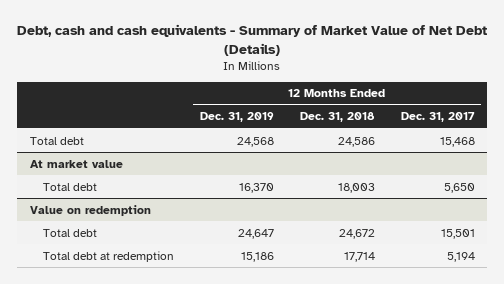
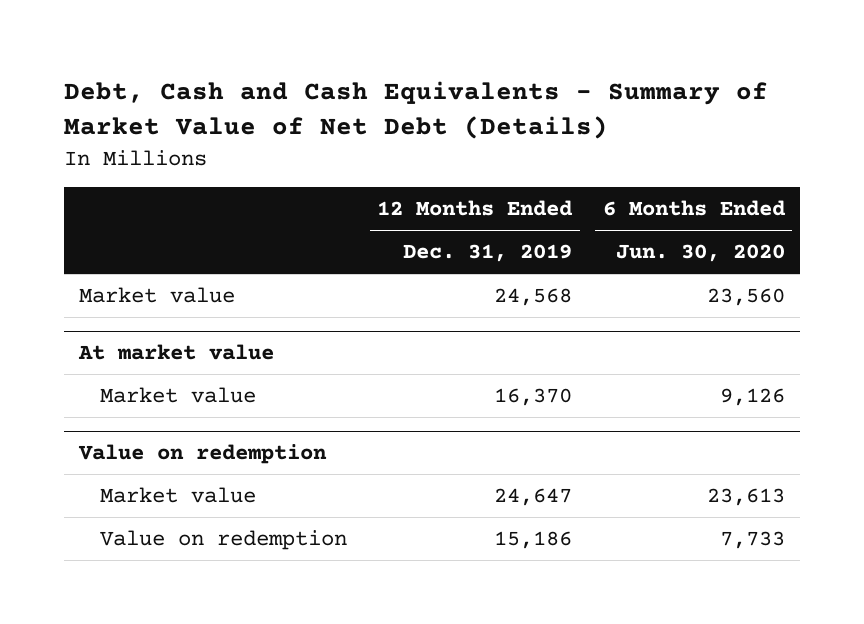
- Debt, cash and cash equivalents - Summary of Market Value of Net Debt (Details)
+ Debt, Cash and Cash Equivalents - Summary of Market Value of Net Debt (Details)
- | 12 Months Ended Dec. 31, 2019 | 12 Months Ended Dec. 31, 2018 | 12 Months Ended Dec. 31, 2017
+ | 12 Months Ended Dec. 31, 2019 | 6 Months Ended Jun. 30, 2020
- Total debt | 24,568 | 24,586 | 15,468
+ Market value | 24,568 | 23,560
@ At market value
- Total debt | 16,370 | 18,003 | 5,650
+ Market value | 16,370 | 9,126
@ Value on redemption
- Total debt | 24,647 | 24,672 | 15,501
- Total debt at redemption | 15,186 | 17,714 | 5,194
+ Market value | 24,647 | 23,613
+ Value on redemption | 15,186 | 7,733

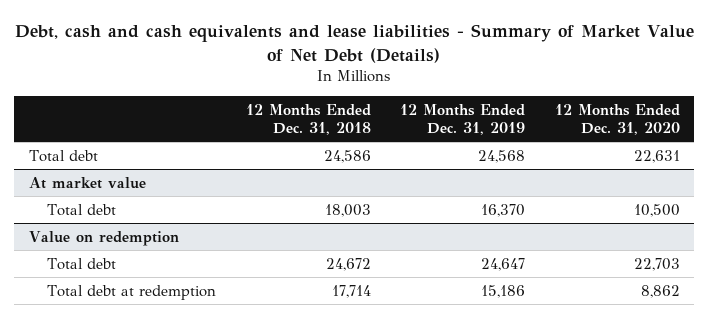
- Debt, Cash and Cash Equivalents - Summary of Market Value of Net Debt (Details)
+ Debt, cash and cash equivalents and lease liabilities - Summary of Market Value of Net Debt (Details)
- | 12 Months Ended Dec. 31, 2019 | 6 Months Ended Jun. 30, 2020
+ | 12 Months Ended Dec. 31, 2018 | 12 Months Ended Dec. 31, 2019 | 12 Months Ended Dec. 31, 2020
- Market value | 24,568 | 23,560
+ Total debt | 24,586 | 24,568 | 22,631
@ At market value
- Market value | 16,370 | 9,126
+ Total debt | 18,003 | 16,370 | 10,500
@ Value on redemption
- Market value | 24,647 | 23,613
- Value on redemption | 15,186 | 7,733
+ Total debt | 24,672 | 24,647 | 22,703
+ Total debt at redemption | 17,714 | 15,186 | 8,862

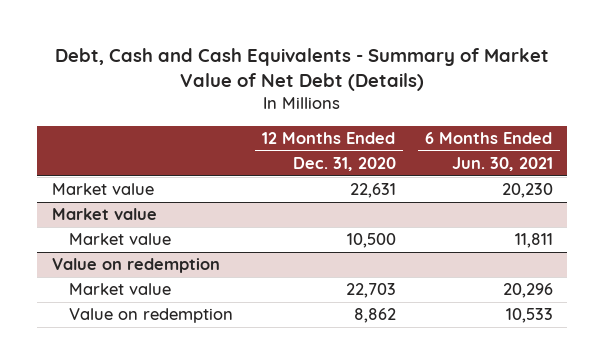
- Debt, cash and cash equivalents and lease liabilities - Summary of Market Value of Net Debt (Details)
+ Debt, Cash and Cash Equivalents - Summary of Market Value of Net Debt (Details)
- | 12 Months Ended Dec. 31, 2018 | 12 Months Ended Dec. 31, 2019 | 12 Months Ended Dec. 31, 2020
+ | 12 Months Ended Dec. 31, 2020 | 6 Months Ended Jun. 30, 2021
- Total debt | 24,586 | 24,568 | 22,631
- At market value
- Total debt | 18,003 | 16,370 | 10,500
+ Market value | 22,631 | 20,230
+ Market value
+ Market value | 10,500 | 11,811
@ Value on redemption
- Total debt | 24,672 | 24,647 | 22,703
- Total debt at redemption | 17,714 | 15,186 | 8,862
+ Market value | 22,703 | 20,296
+ Value on redemption | 8,862 | 10,533

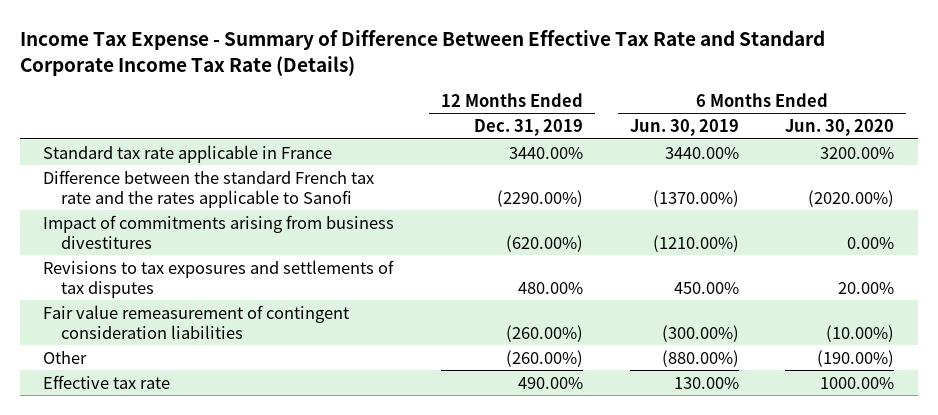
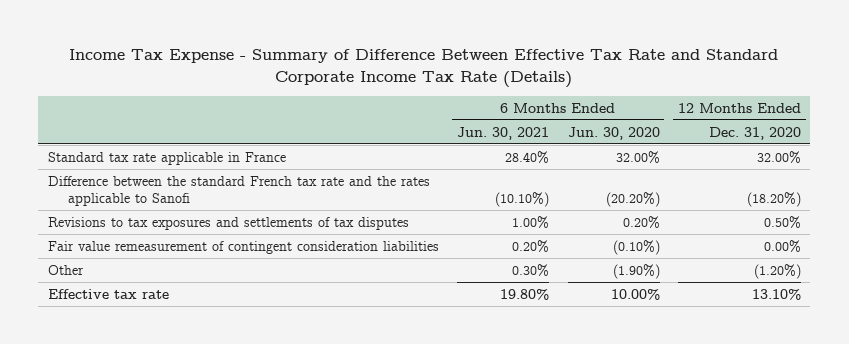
- | 12 Months Ended Dec. 31, 2019 | 6 Months Ended Jun. 30, 2019 | 6 Months Ended Jun. 30, 2020
+ | 6 Months Ended Jun. 30, 2021 | 6 Months Ended Jun. 30, 2020 | 12 Months Ended Dec. 31, 2020
- Standard tax rate applicable in France | 3440.00% | 3440.00% | 3200.00%
- Difference between the standard French tax rate and the rates applicable to Sanofi | (2290.00%) | (1370.00%) | (2020.00%)
- Impact of commitments arising from business divestitures | (620.00%) | (1210.00%) | 0.00%
- Revisions to tax exposures and settlements of tax disputes | 480.00% | 450.00% | 20.00%
- Fair value remeasurement of contingent consideration liabilities | (260.00%) | (300.00%) | (10.00%)
- Other | (260.00%) | (880.00%) | (190.00%)
- Effective tax rate | 490.00% | 130.00% | 1000.00%
+ Standard tax rate applicable in France | 28.40% | 32.00% | 32.00%
+ Difference between the standard French tax rate and the rates applicable to Sanofi | (10.10%) | (20.20%) | (18.20%)
+ Revisions to tax exposures and settlements of tax disputes | 1.00% | 0.20% | 0.50%
+ Fair value remeasurement of contingent consideration liabilities | 0.20% | (0.10%) | 0.00%
+ Other | 0.30% | (1.90%) | (1.20%)
+ Effective tax rate | 19.80% | 10.00% | 13.10%

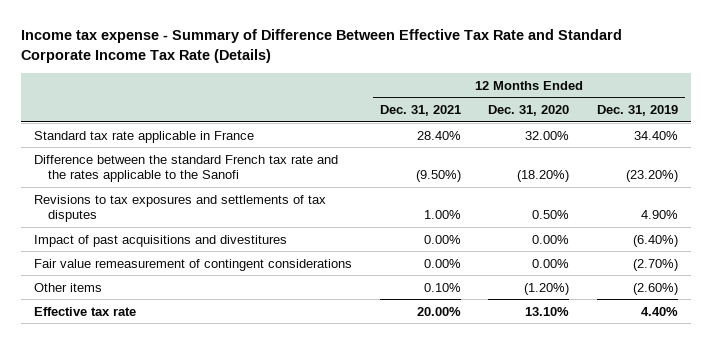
- Income Tax Expense - Summary of Difference Between Effective Tax Rate and Standard Corporate Income Tax Rate (Details)
+ Income tax expense - Summary of Difference Between Effective Tax Rate and Standard Corporate Income Tax Rate (Details)
- | 6 Months Ended Jun. 30, 2021 | 6 Months Ended Jun. 30, 2020 | 12 Months Ended Dec. 31, 2020
+ | 12 Months Ended Dec. 31, 2021 | 12 Months Ended Dec. 31, 2020 | 12 Months Ended Dec. 31, 2019
- Difference between the standard French tax rate and the rates applicable to Sanofi | (10.10%) | (20.20%) | (18.20%)
+ Difference between the standard French tax rate and the rates applicable to the Sanofi | (9.50%) | (18.20%) | (23.20%)
- Fair value remeasurement of contingent consideration liabilities | 0.20% | (0.10%) | 0.00%
- Other | 0.30% | (1.90%) | (1.20%)
+ Impact of past acquisitions and divestitures | 0.00% | 0.00% | (6.40%)
+ Fair value remeasurement of contingent considerations | 0.00% | 0.00% | (2.70%)
+ Other items | 0.10% | (1.20%) | (2.60%)

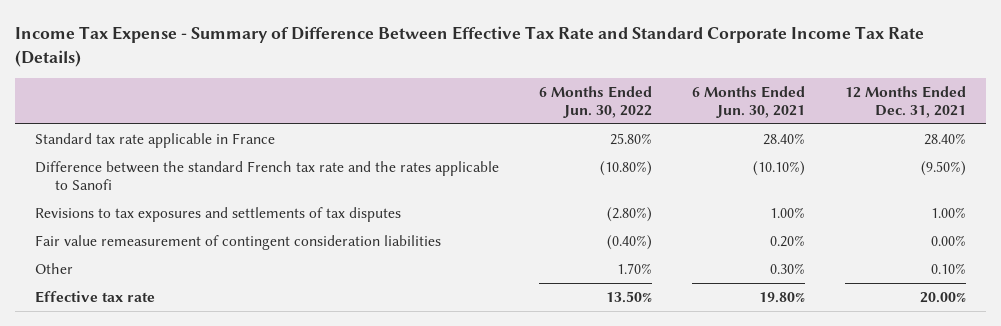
- Income tax expense - Summary of Difference Between Effective Tax Rate and Standard Corporate Income Tax Rate (Details)
+ Income Tax Expense - Summary of Difference Between Effective Tax Rate and Standard Corporate Income Tax Rate (Details)
- | 12 Months Ended Dec. 31, 2021 | 12 Months Ended Dec. 31, 2020 | 12 Months Ended Dec. 31, 2019
+ | 6 Months Ended Jun. 30, 2022 | 6 Months Ended Jun. 30, 2021 | 12 Months Ended Dec. 31, 2021
- Difference between the standard French tax rate and the rates applicable to the Sanofi | (9.50%) | (18.20%) | (23.20%)
+ Difference between the standard French tax rate and the rates applicable to Sanofi | (10.80%) | (10.10%) | (9.50%)
- Impact of past acquisitions and divestitures | 0.00% | 0.00% | (6.40%)
- Fair value remeasurement of contingent considerations | 0.00% | 0.00% | (2.70%)
- Other items | 0.10% | (1.20%) | (2.60%)
+ Fair value remeasurement of contingent consideration liabilities | (0.40%) | 0.20% | 0.00%
+ Other | 1.70% | 0.30% | 0.10%

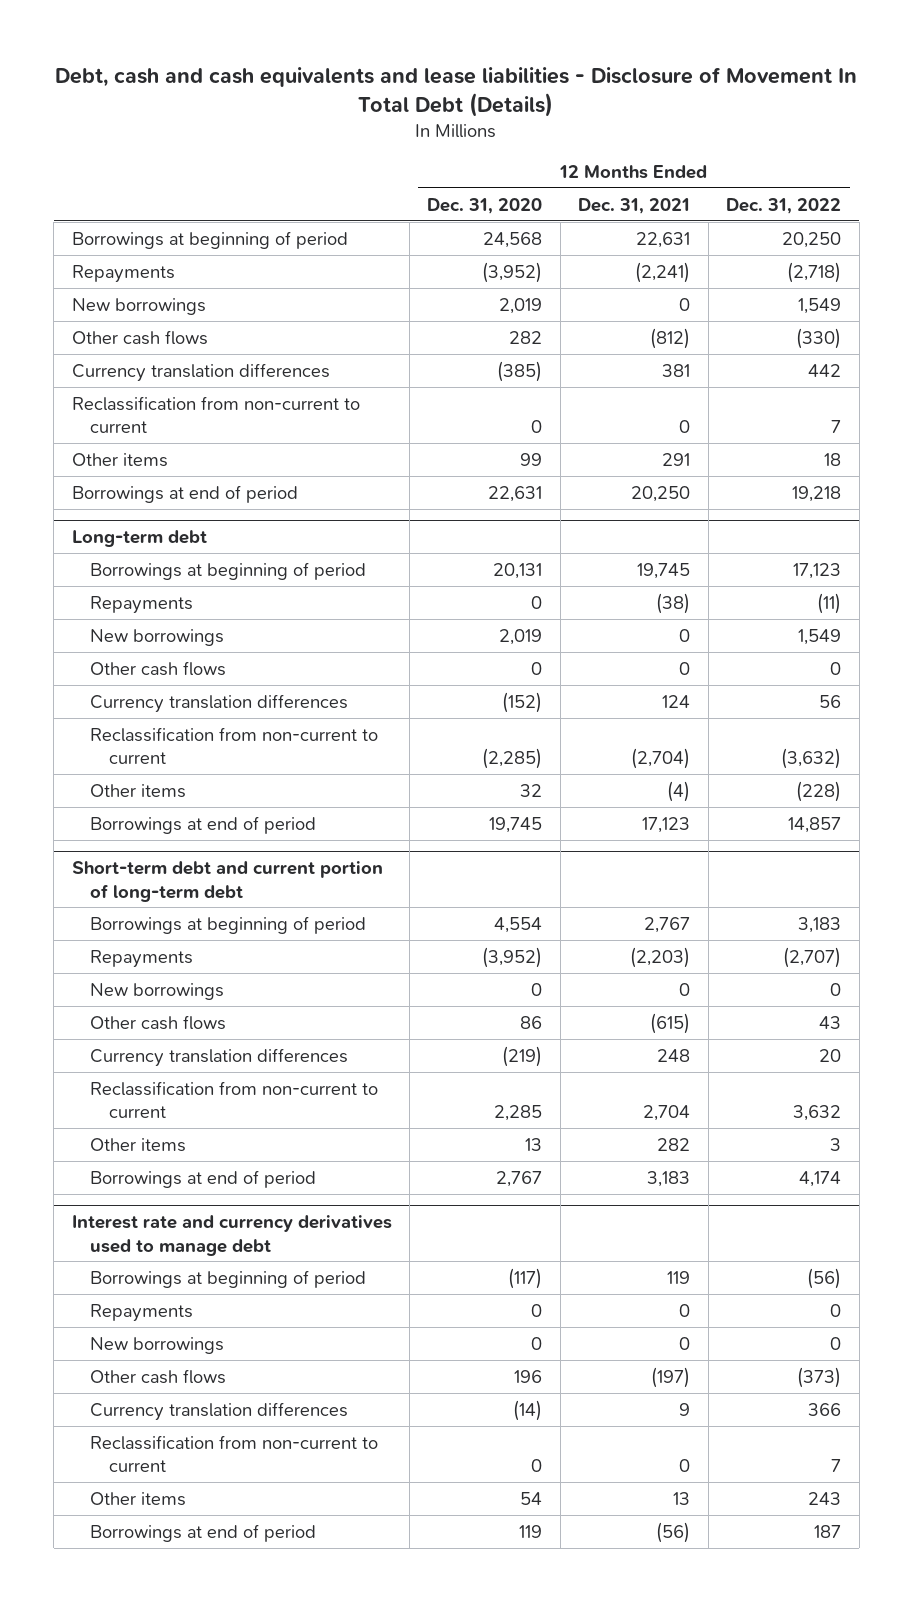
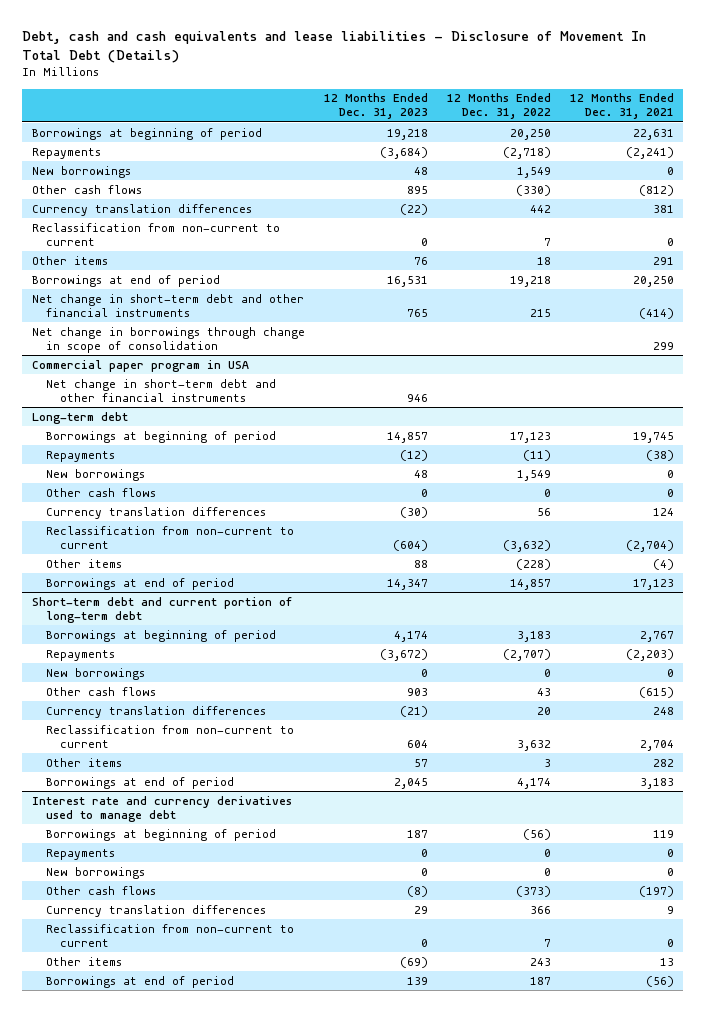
- | 12 Months Ended Dec. 31, 2020 | 12 Months Ended Dec. 31, 2021 | 12 Months Ended Dec. 31, 2022
+ | 12 Months Ended Dec. 31, 2023 | 12 Months Ended Dec. 31, 2022 | 12 Months Ended Dec. 31, 2021
+ Net change in short-term debt and other financial instruments | 765 | 215 | (414)
+ Net change in borrowings through change in scope of consolidation | | | 299
+ Commercial paper program in USA
+ Net change in short-term debt and other financial instruments | 946 | |

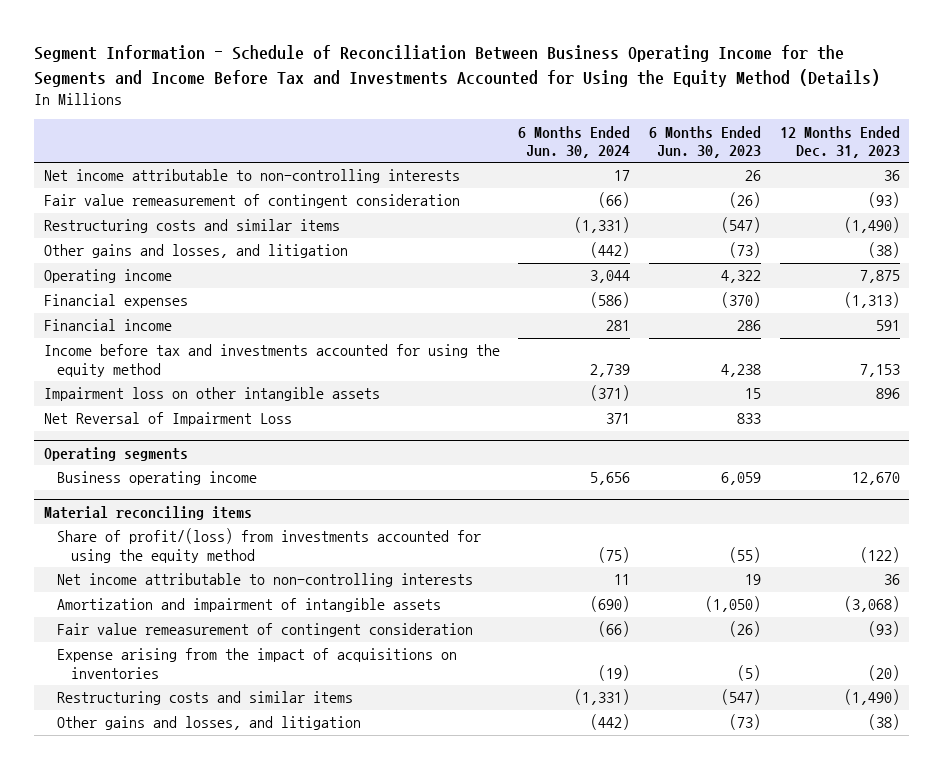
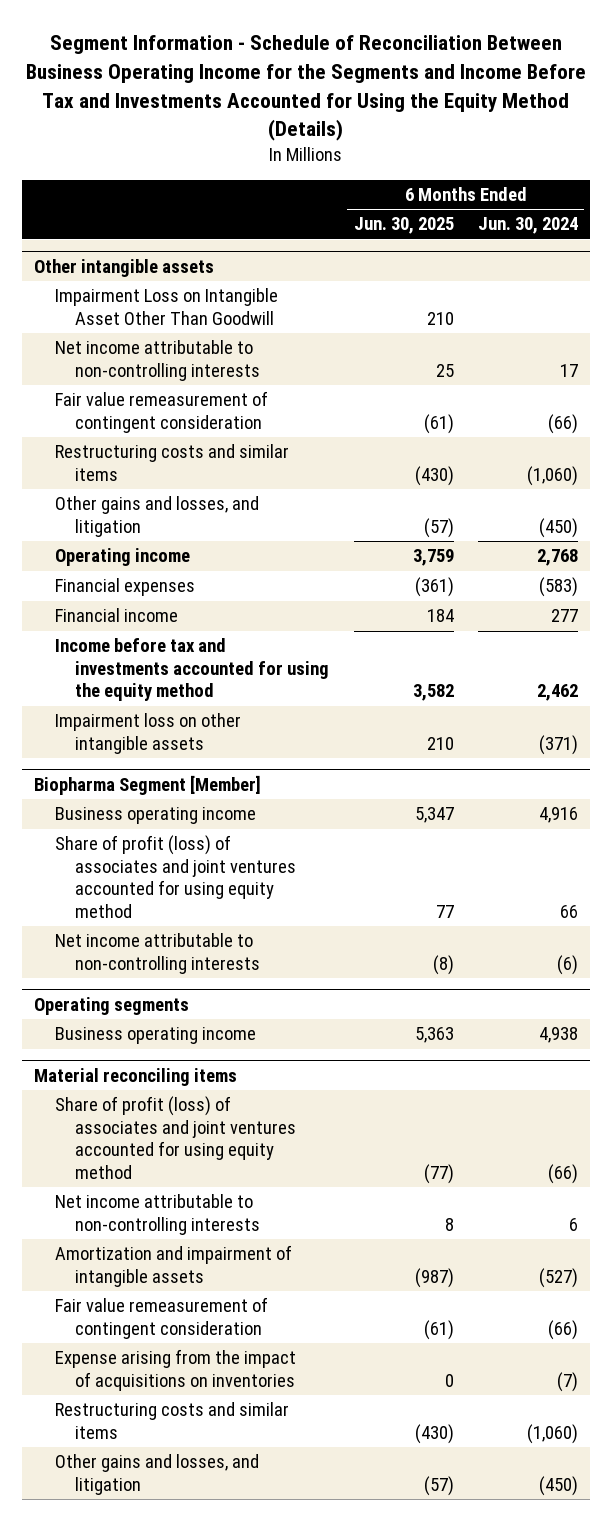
- | 6 Months Ended Jun. 30, 2024 | 6 Months Ended Jun. 30, 2023 | 12 Months Ended Dec. 31, 2023
+ | 6 Months Ended Jun. 30, 2025 | 6 Months Ended Jun. 30, 2024
+ Other intangible assets
+ Impairment Loss on Intangible Asset Other Than Goodwill | 210 |
- Restructuring costs and similar items | (1,331) | (547) | (1,490)
- Other gains and losses, and litigation | (442) | (73) | (38)
- Operating income | 3,044 | 4,322 | 7,875
- Financial expenses | (586) | (370) | (1,313)
- Financial income | 281 | 286 | 591
- Income before tax and investments accounted for using the equity method | 2,739 | 4,238 | 7,153
+ Restructuring costs and similar items | (430) | (1,060)
+ Other gains and losses, and litigation | (57) | (450)
+ Operating income | 3,759 | 2,768
+ Financial expenses | (361) | (583)
+ Financial income | 184 | 277
+ Income before tax and investments accounted for using the equity method | 3,582 | 2,462
- Net Reversal of Impairment Loss | 371 | 833 |
+ Biopharma Segment [Member]
+ Business operating income | 5,347 | 4,916
+ Share of profit (loss) of associates and joint ventures accounted for using equity method | 77 | 66
+ Net income attributable to non-controlling interests | (8) | (6)
@ Operating segments
- Business operating income | 5,656 | 6,059 | 12,670
+ Business operating income | 5,363 | 4,938
@ Material reconciling items
- Share of profit/(loss) from investments accounted for using the equity method | (75) | (55) | (122)
- Net income attributable to non-controlling interests | 11 | 19 | 36
- Amortization and impairment of intangible assets | (690) | (1,050) | (3,068)
+ Share of profit (loss) of associates and joint ventures accounted for using equity method | (77) | (66)
+ Net income attributable to non-controlling interests | 8 | 6
+ Amortization and impairment of intangible assets | (987) | (527)
- Expense arising from the impact of acquisitions on inventories | (19) | (5) | (20)
- Restructuring costs and similar items | (1,331) | (547) | (1,490)
- Other gains and losses, and litigation | (442) | (73) | (38)
+ Expense arising from the impact of acquisitions on inventories | 0 | (7)
+ Restructuring costs and similar items | (430) | (1,060)
+ Other gains and losses, and litigation | (57) | (450)

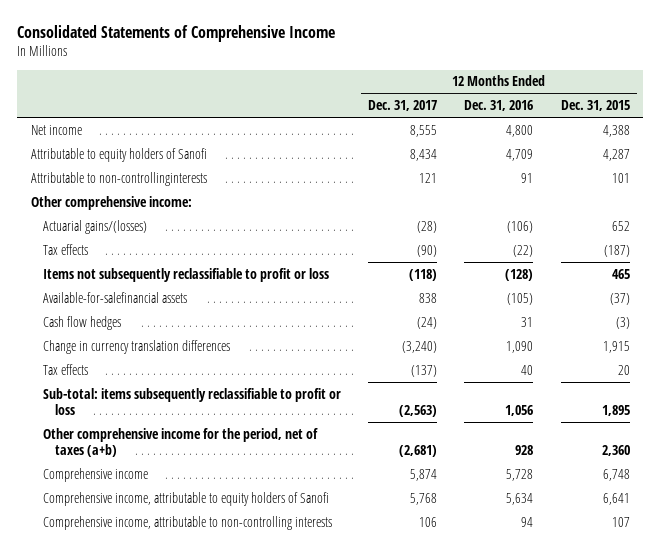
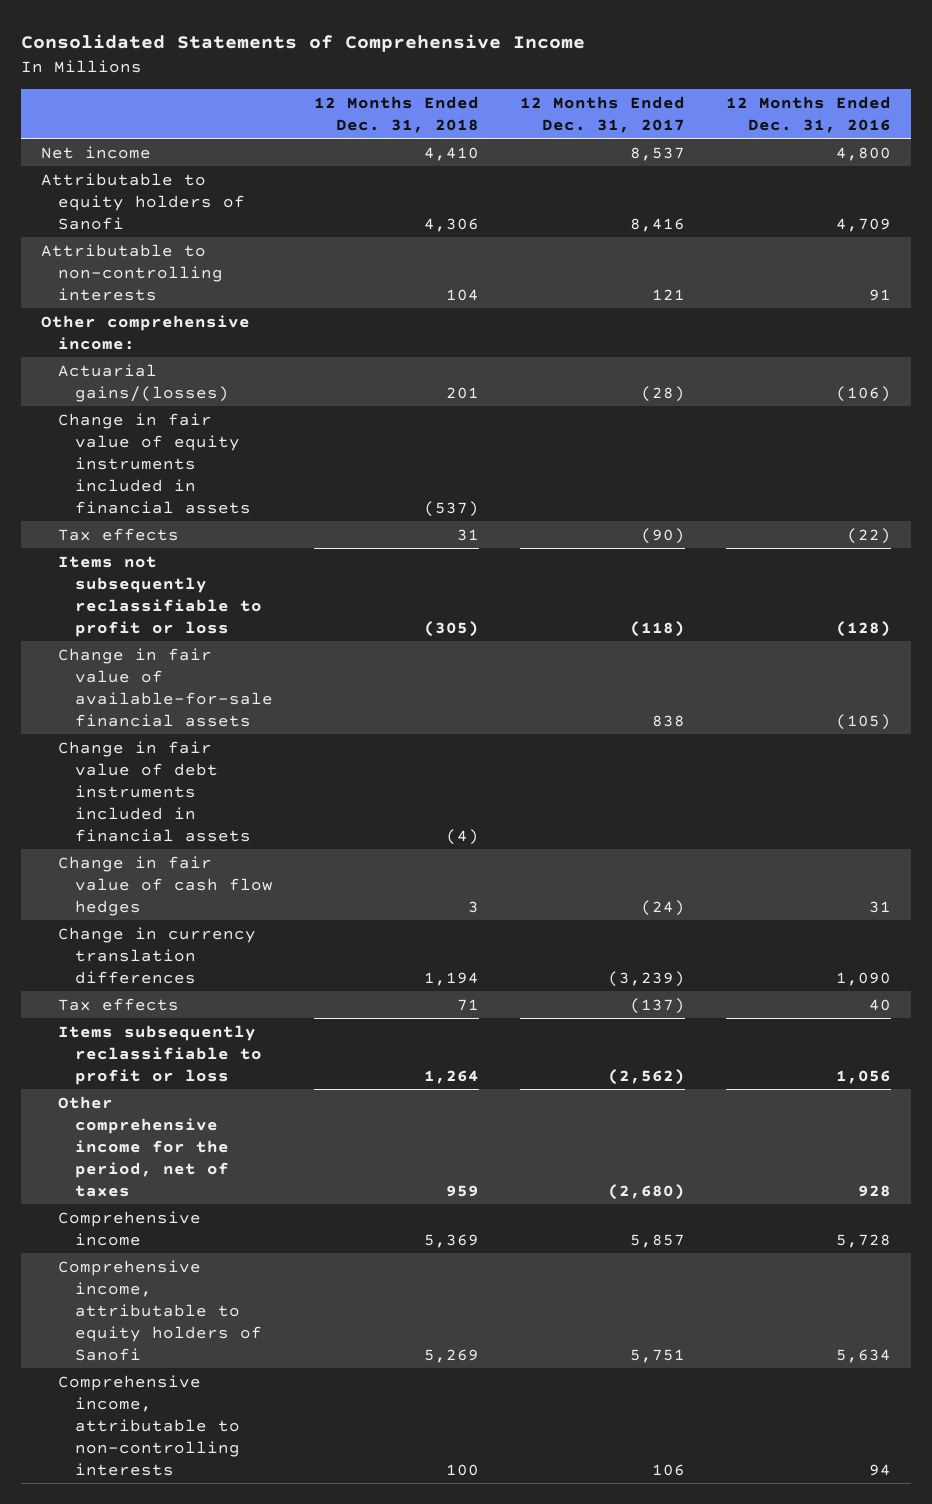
- | 12 Months Ended Dec. 31, 2017 | 12 Months Ended Dec. 31, 2016 | 12 Months Ended Dec. 31, 2015
+ | 12 Months Ended Dec. 31, 2018 | 12 Months Ended Dec. 31, 2017 | 12 Months Ended Dec. 31, 2016
- Net income | 8,555 | 4,800 | 4,388
- Attributable to equity holders of Sanofi | 8,434 | 4,709 | 4,287
- Attributable to non-controllinginterests | 121 | 91 | 101
+ Net income | 4,410 | 8,537 | 4,800
+ Attributable to equity holders of Sanofi | 4,306 | 8,416 | 4,709
+ Attributable to non-controlling interests | 104 | 121 | 91
+ Change in fair value of equity instruments included in financial assets | (537) | |
- Available-for-salefinancial assets | 838 | (105) | (37)
- Cash flow hedges | (24) | 31 | (3)
- Change in currency translation differences | (3,240) | 1,090 | 1,915
+ Change in fair value of available-for-sale financial assets | | 838 | (105)
+ Change in fair value of debt instruments included in financial assets | (4) | |
+ Change in fair value of cash flow hedges | 3 | (24) | 31
+ Change in currency translation differences | 1,194 | (3,239) | 1,090
- Sub-total: items subsequently reclassifiable to profit or loss | (2,563) | 1,056 | 1,895
- Other comprehensive income for the period, net of taxes (a+b) | (2,681) | 928 | 2,360
- Comprehensive income | 5,874 | 5,728 | 6,748
- Comprehensive income, attributable to equity holders of Sanofi | 5,768 | 5,634 | 6,641
+ Items subsequently reclassifiable to profit or loss | 1,264 | (2,562) | 1,056
+ Other comprehensive income for the period, net of taxes | 959 | (2,680) | 928
+ Comprehensive income | 5,369 | 5,857 | 5,728
+ Comprehensive income, attributable to equity holders of Sanofi | 5,269 | 5,751 | 5,634

